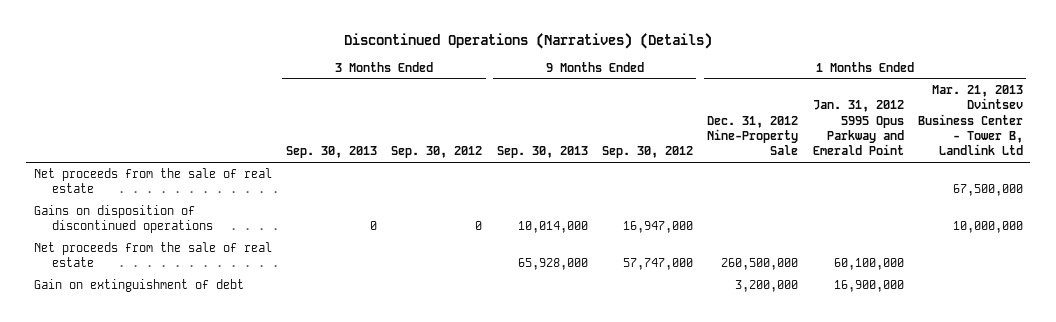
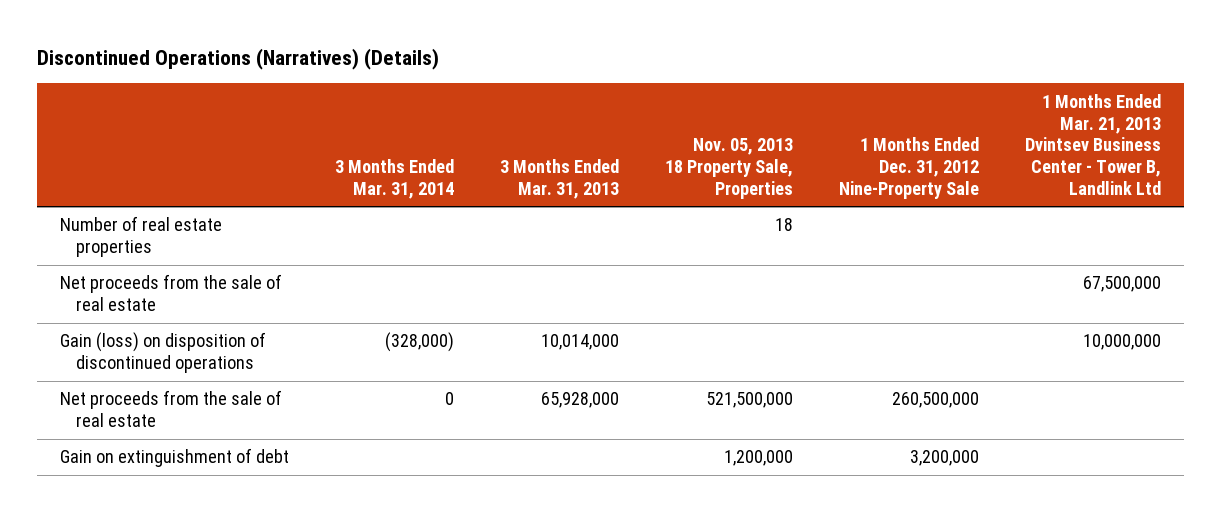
- | 3 Months Ended Sep. 30, 2013 | 3 Months Ended Sep. 30, 2012 | 9 Months Ended Sep. 30, 2013 | 9 Months Ended Sep. 30, 2012 | 1 Months Ended Dec. 31, 2012 Nine-Property Sale | 1 Months Ended Jan. 31, 2012 5995 Opus Parkway and Emerald Point | 1 Months Ended Mar. 21, 2013 Dvintsev Business Center - Tower B, Landlink Ltd
+ | 3 Months Ended Mar. 31, 2014 | 3 Months Ended Mar. 31, 2013 | Nov. 05, 2013 18 Property Sale, Properties | 1 Months Ended Dec. 31, 2012 Nine-Property Sale | 1 Months Ended Mar. 21, 2013 Dvintsev Business Center - Tower B, Landlink Ltd
+ Number of real estate properties | | | 18 | |
- Gains on disposition of discontinued operations | 0 | 0 | 10,014,000 | 16,947,000 | | | 10,000,000
+ Gain (loss) on disposition of discontinued operations | (328,000) | 10,014,000 | | | 10,000,000

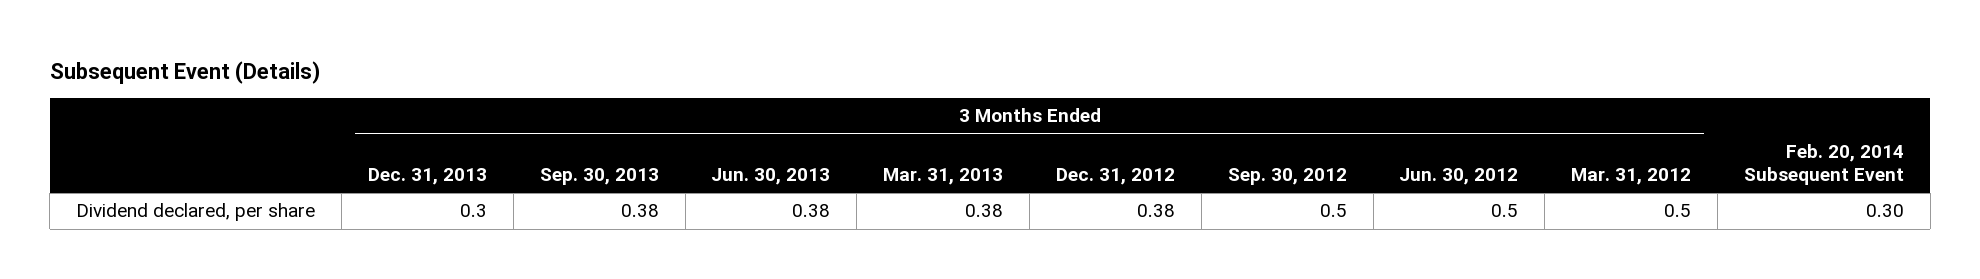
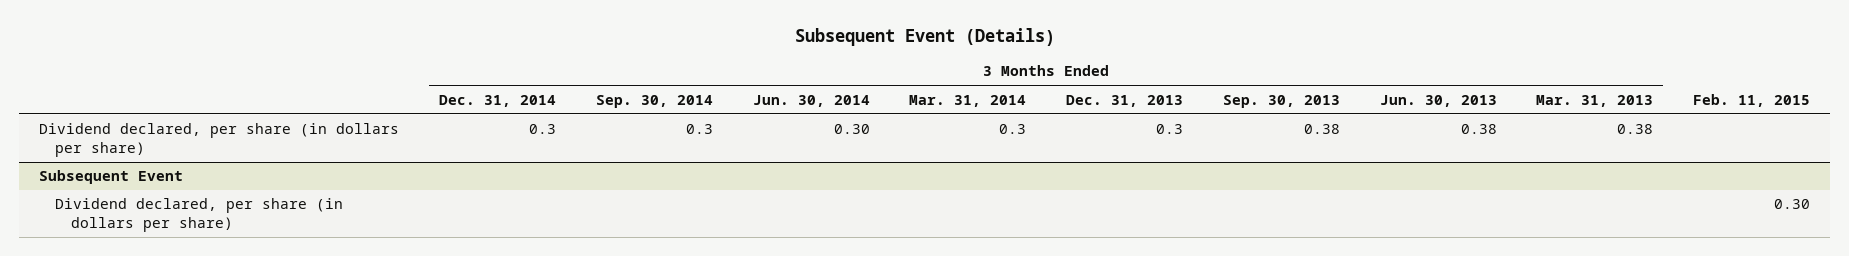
- | 3 Months Ended Dec. 31, 2013 | 3 Months Ended Sep. 30, 2013 | 3 Months Ended Jun. 30, 2013 | 3 Months Ended Mar. 31, 2013 | 3 Months Ended Dec. 31, 2012 | 3 Months Ended Sep. 30, 2012 | 3 Months Ended Jun. 30, 2012 | 3 Months Ended Mar. 31, 2012 | Feb. 20, 2014 Subsequent Event
+ | 3 Months Ended Dec. 31, 2014 | 3 Months Ended Sep. 30, 2014 | 3 Months Ended Jun. 30, 2014 | 3 Months Ended Mar. 31, 2014 | 3 Months Ended Dec. 31, 2013 | 3 Months Ended Sep. 30, 2013 | 3 Months Ended Jun. 30, 2013 | 3 Months Ended Mar. 31, 2013 | Feb. 11, 2015
- Dividend declared, per share | 0.3 | 0.38 | 0.38 | 0.38 | 0.38 | 0.5 | 0.5 | 0.5 | 0.30
+ Dividend declared, per share (in dollars per share) | 0.3 | 0.3 | 0.30 | 0.3 | 0.3 | 0.38 | 0.38 | 0.38 |
+ Subsequent Event
+ Dividend declared, per share (in dollars per share) | | | | | | | | | 0.30

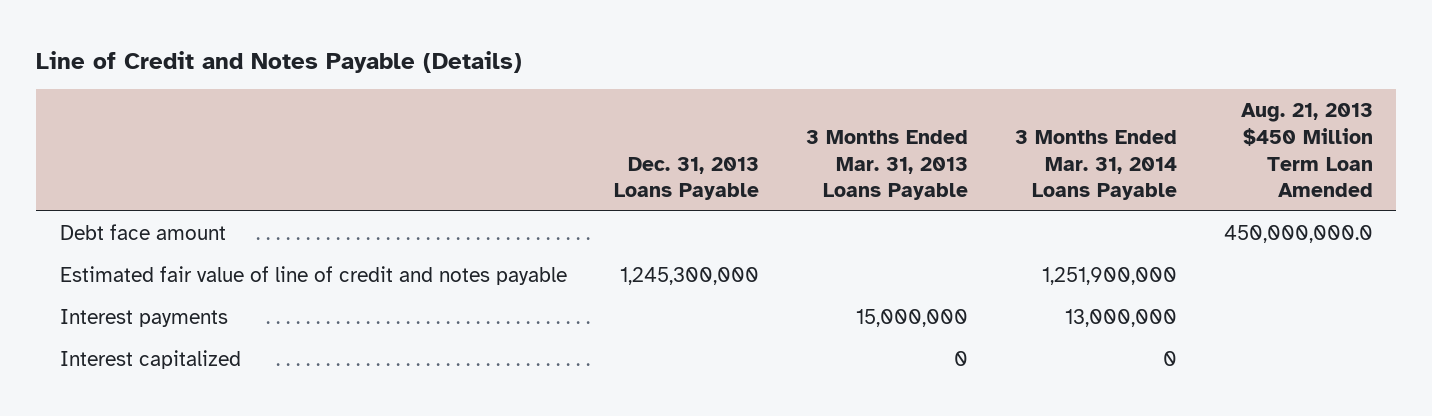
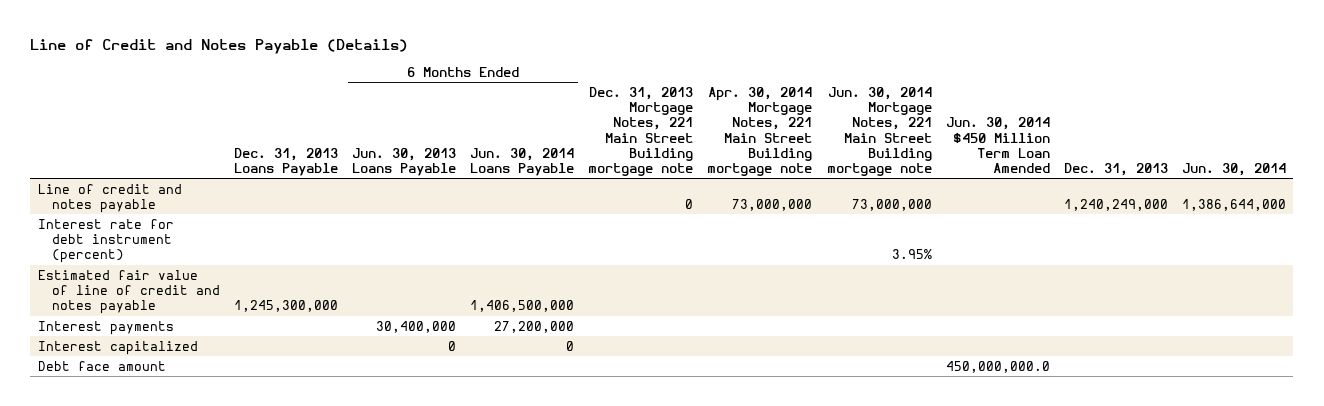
- | Dec. 31, 2013 Loans Payable | 3 Months Ended Mar. 31, 2013 Loans Payable | 3 Months Ended Mar. 31, 2014 Loans Payable | Aug. 21, 2013 $450 Million Term Loan Amended
+ | Dec. 31, 2013 Loans Payable | 6 Months Ended Jun. 30, 2013 Loans Payable | 6 Months Ended Jun. 30, 2014 Loans Payable | Dec. 31, 2013 Mortgage Notes, 221 Main Street Building mortgage note | Apr. 30, 2014 Mortgage Notes, 221 Main Street Building mortgage note | Jun. 30, 2014 Mortgage Notes, 221 Main Street Building mortgage note | Jun. 30, 2014 $450 Million Term Loan Amended | Dec. 31, 2013 | Jun. 30, 2014
+ Line of credit and notes payable | | | | 0 | 73,000,000 | 73,000,000 | | 1,240,249,000 | 1,386,644,000
+ Interest rate for debt instrument (percent) | | | | | | 3.95% | | |
moved down: Debt face amount | | | | | | | 450,000,000.0 | |

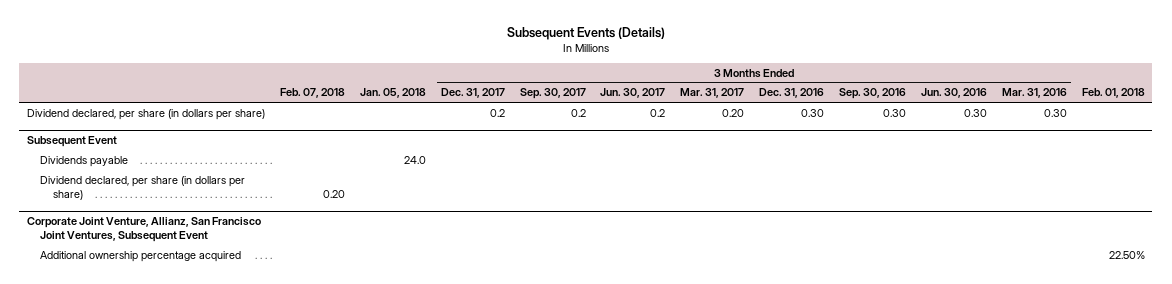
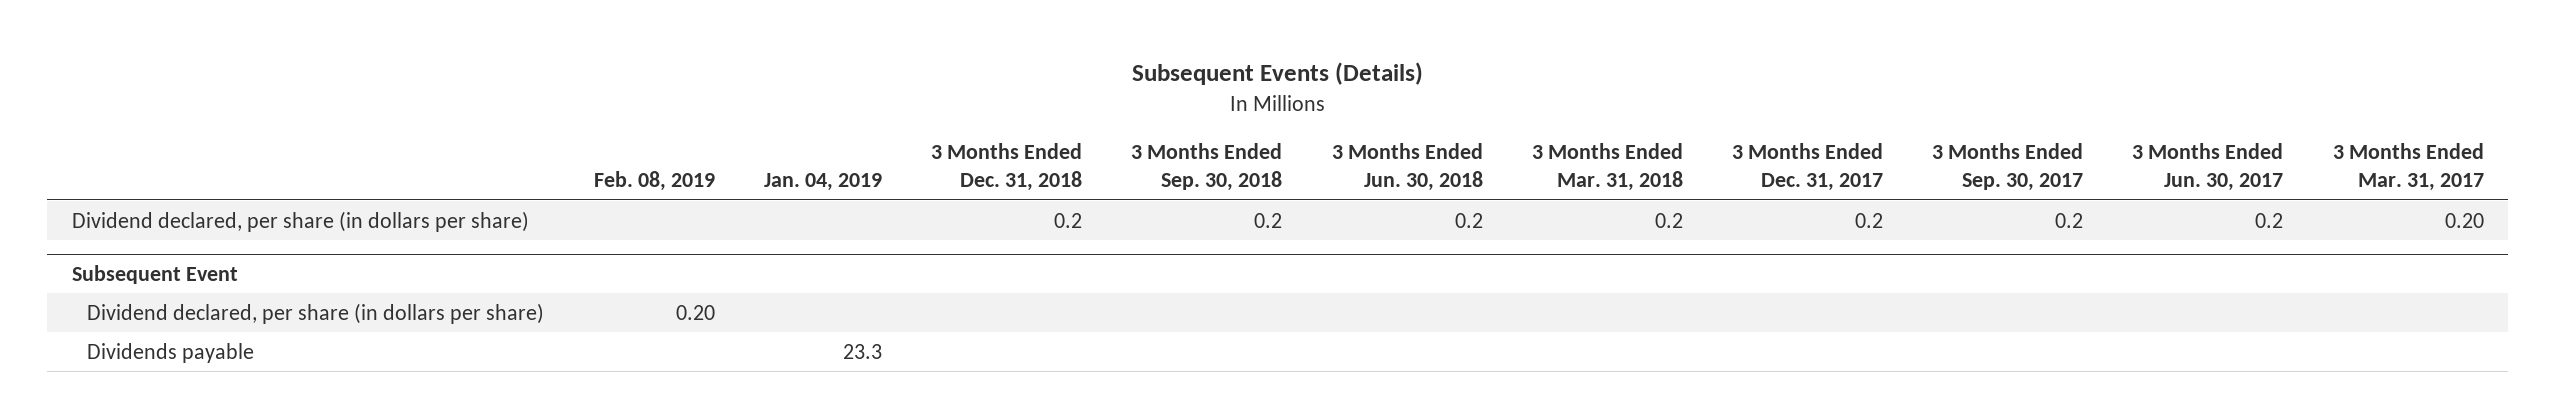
- | Feb. 07, 2018 | Jan. 05, 2018 | 3 Months Ended Dec. 31, 2017 | 3 Months Ended Sep. 30, 2017 | 3 Months Ended Jun. 30, 2017 | 3 Months Ended Mar. 31, 2017 | 3 Months Ended Dec. 31, 2016 | 3 Months Ended Sep. 30, 2016 | 3 Months Ended Jun. 30, 2016 | 3 Months Ended Mar. 31, 2016 | Feb. 01, 2018
+ | Feb. 08, 2019 | Jan. 04, 2019 | 3 Months Ended Dec. 31, 2018 | 3 Months Ended Sep. 30, 2018 | 3 Months Ended Jun. 30, 2018 | 3 Months Ended Mar. 31, 2018 | 3 Months Ended Dec. 31, 2017 | 3 Months Ended Sep. 30, 2017 | 3 Months Ended Jun. 30, 2017 | 3 Months Ended Mar. 31, 2017
- Corporate Joint Venture, Allianz, San Francisco Joint Ventures, Subsequent Event
- Additional ownership percentage acquired | | | | | | | | | | | 22.50%
@ Subsequent Event
moved down: Dividends payable | | 23.3 | | | | | | | |

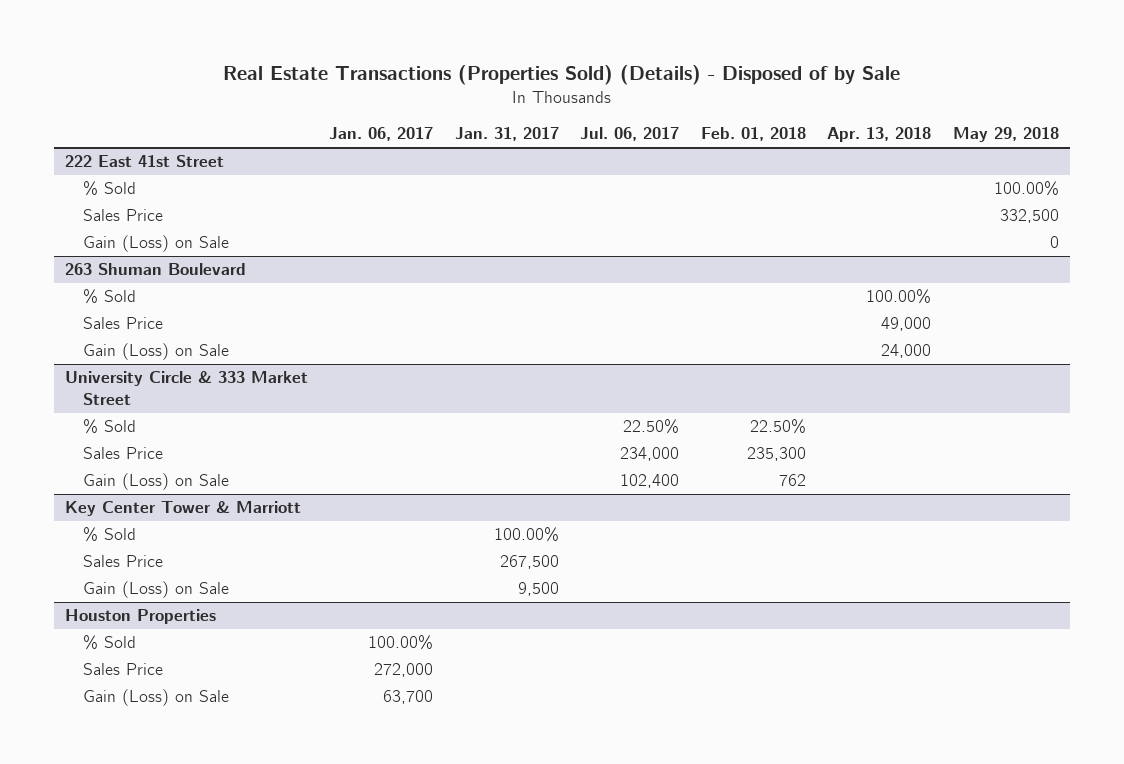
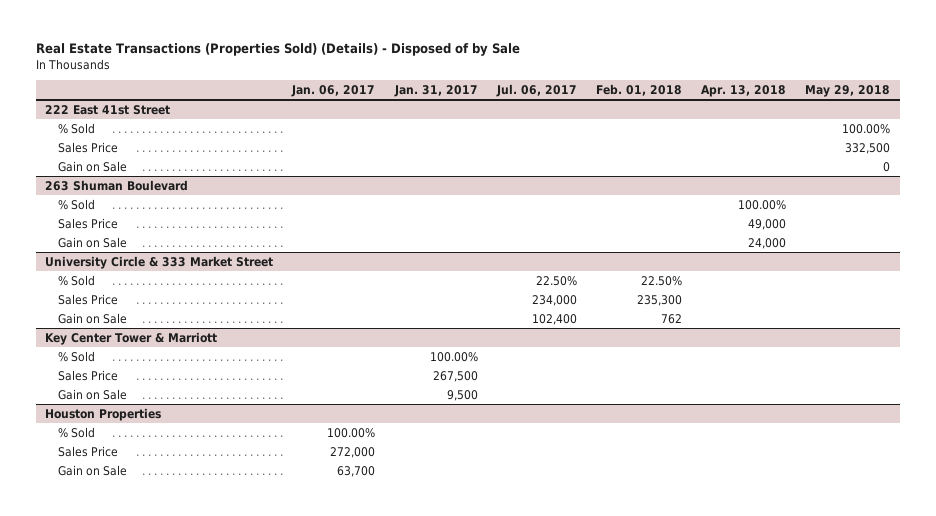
@ 222 East 41st Street
- Gain (Loss) on Sale | | | | | | 0
+ Gain on Sale | | | | | | 0
@ 263 Shuman Boulevard
- Gain (Loss) on Sale | | | | | 24,000 |
+ Gain on Sale | | | | | 24,000 |
@ University Circle & 333 Market Street
- Gain (Loss) on Sale | | | 102,400 | 762 | |
+ Gain on Sale | | | 102,400 | 762 | |
@ Key Center Tower & Marriott
- Gain (Loss) on Sale | | 9,500 | | | |
+ Gain on Sale | | 9,500 | | | |
@ Houston Properties
- Gain (Loss) on Sale | 63,700 | | | | |
+ Gain on Sale | 63,700 | | | | |

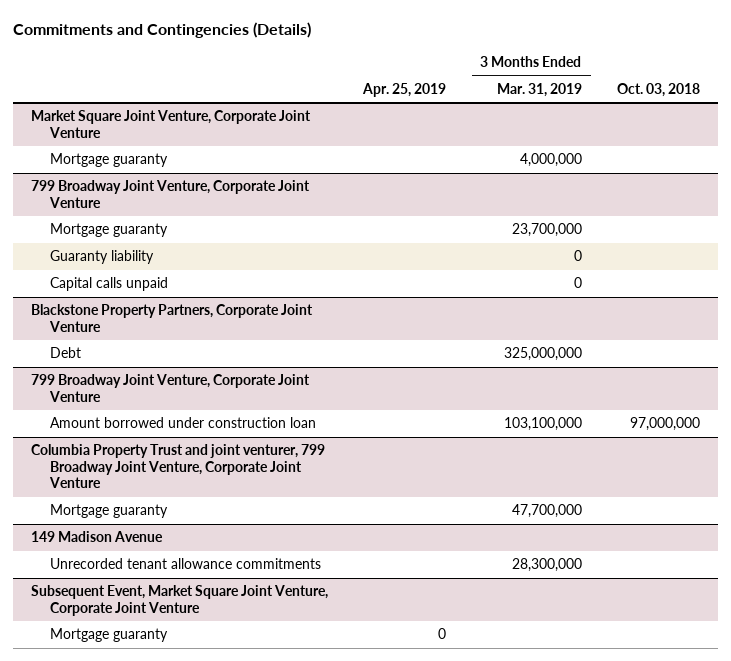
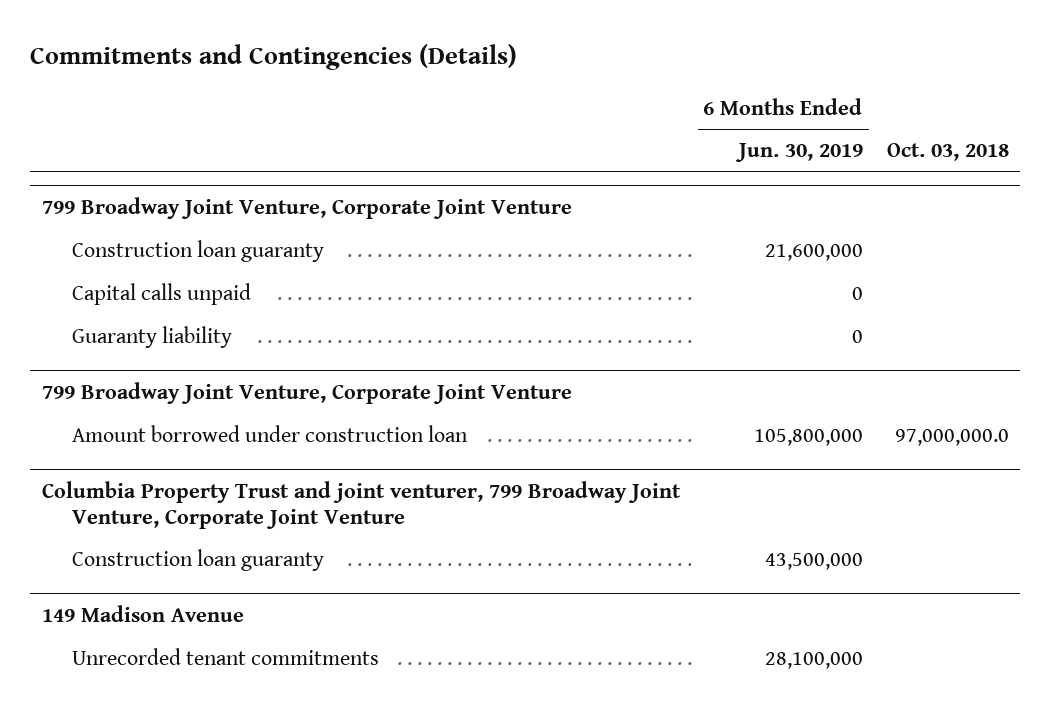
- | Apr. 25, 2019 | 3 Months Ended Mar. 31, 2019 | Oct. 03, 2018
+ | 6 Months Ended Jun. 30, 2019 | Oct. 03, 2018
- Market Square Joint Venture, Corporate Joint Venture
- Mortgage guaranty | | 4,000,000 |
@ 799 Broadway Joint Venture, Corporate Joint Venture
- Mortgage guaranty | | 23,700,000 |
+ Construction loan guaranty | 21,600,000 |
- Blackstone Property Partners, Corporate Joint Venture
- Debt | | 325,000,000 |
@ 799 Broadway Joint Venture, Corporate Joint Venture
moved down: Guaranty liability | 0 |
- Amount borrowed under construction loan | | 103,100,000 | 97,000,000
+ Amount borrowed under construction loan | 105,800,000 | 97,000,000.0
@ Columbia Property Trust and joint venturer, 799 Broadway Joint Venture, Corporate Joint Venture
- Mortgage guaranty | | 47,700,000 |
+ Construction loan guaranty | 43,500,000 |
@ 149 Madison Avenue
- Unrecorded tenant allowance commitments | | 28,300,000 |
- Subsequent Event, Market Square Joint Venture, Corporate Joint Venture
- Mortgage guaranty | 0 | |
@ 149 Madison Avenue
+ Unrecorded tenant commitments | 28,100,000 |

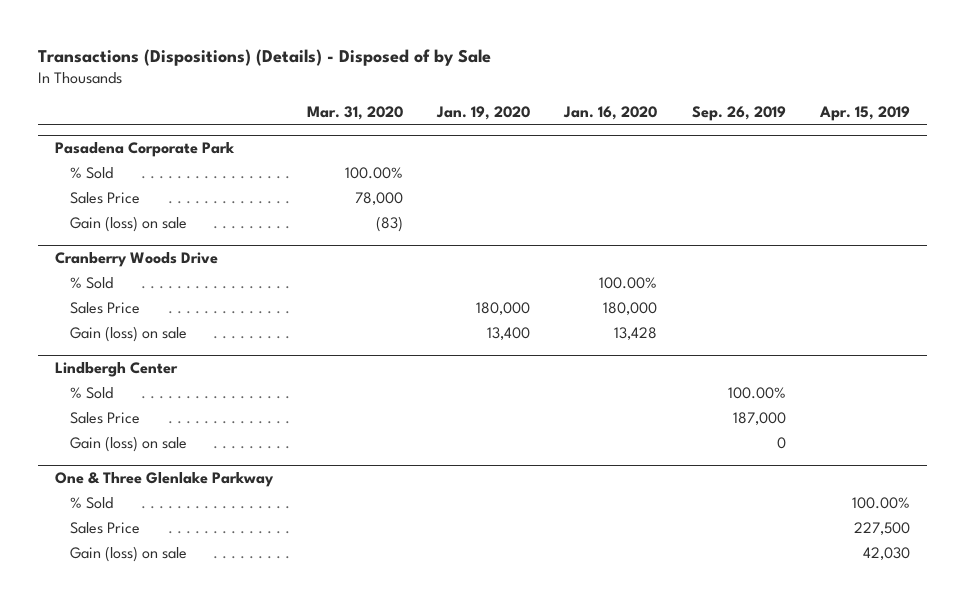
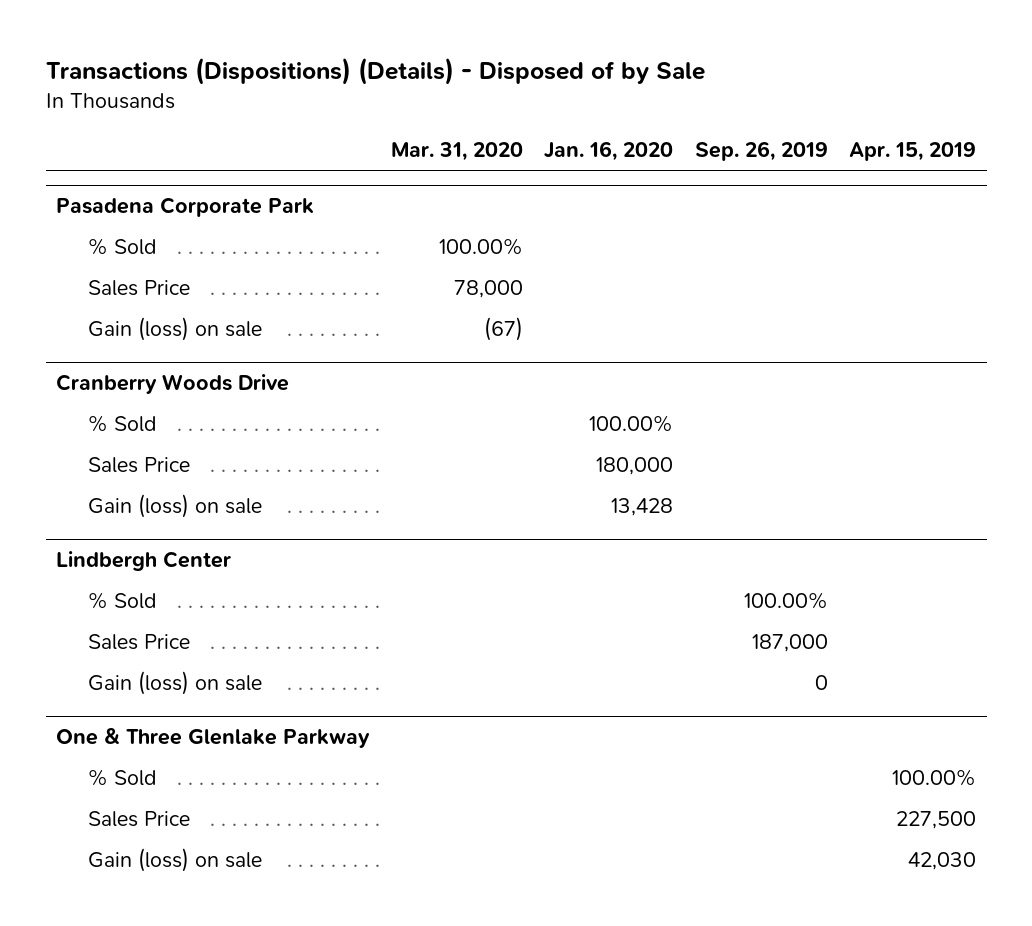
- | Mar. 31, 2020 | Jan. 19, 2020 | Jan. 16, 2020 | Sep. 26, 2019 | Apr. 15, 2019
+ | Mar. 31, 2020 | Jan. 16, 2020 | Sep. 26, 2019 | Apr. 15, 2019
@ Pasadena Corporate Park
- Gain (loss) on sale | (83) | | | |
+ Gain (loss) on sale | (67) | | |

